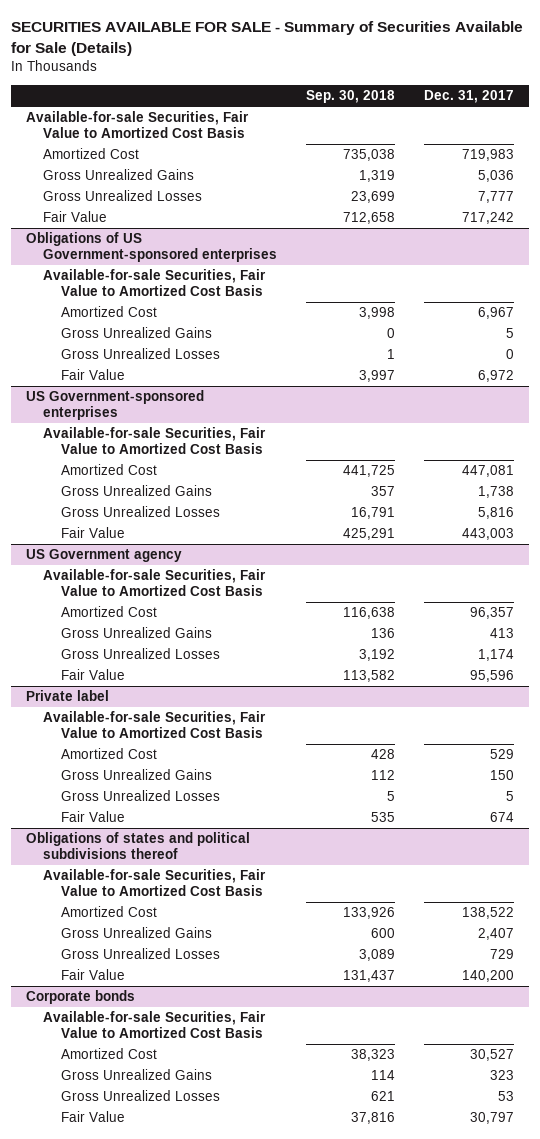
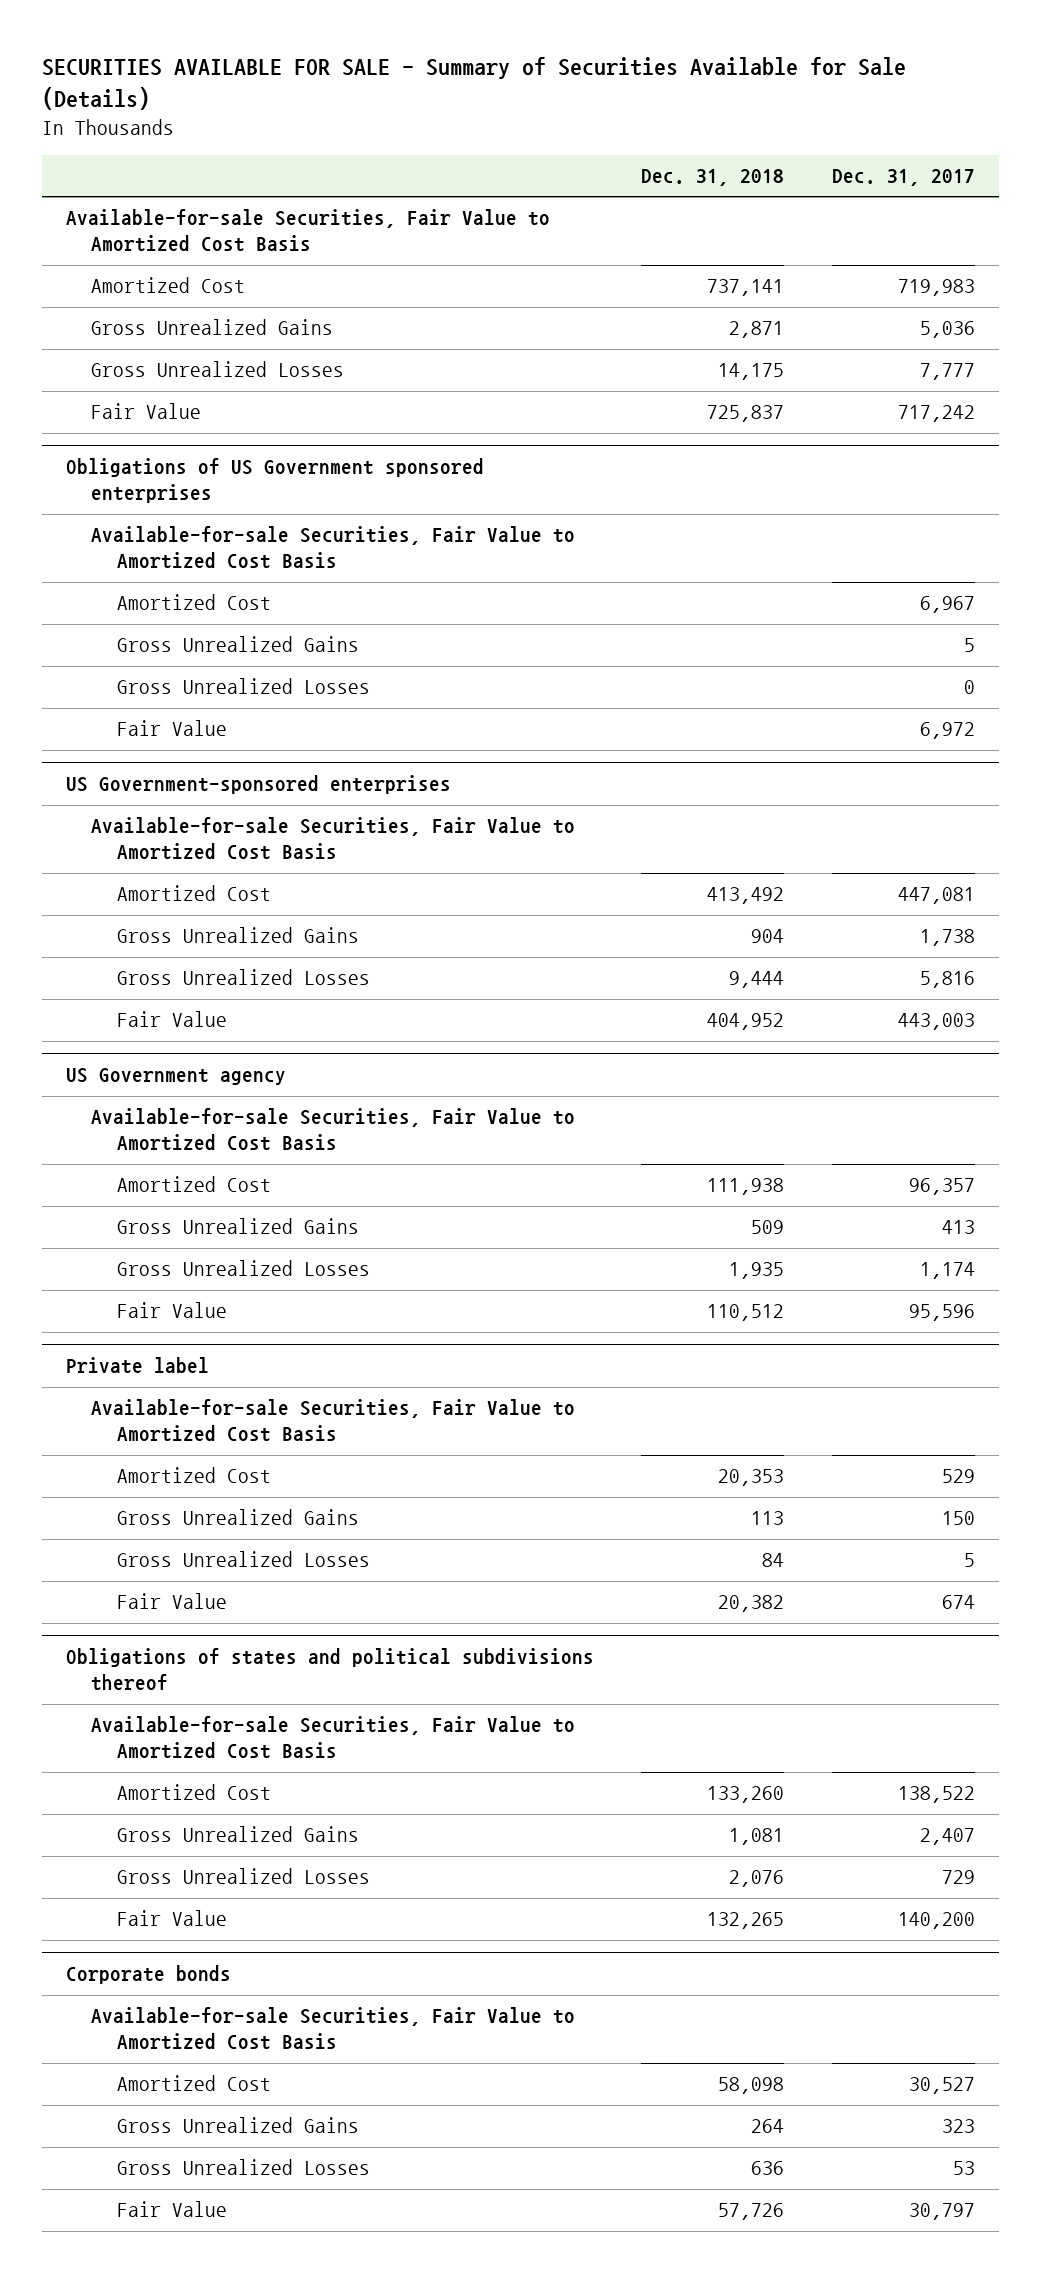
- | Sep. 30, 2018 | Dec. 31, 2017
+ | Dec. 31, 2018 | Dec. 31, 2017
- Obligations of US Government-sponsored enterprises
+ Obligations of US Government sponsored enterprises

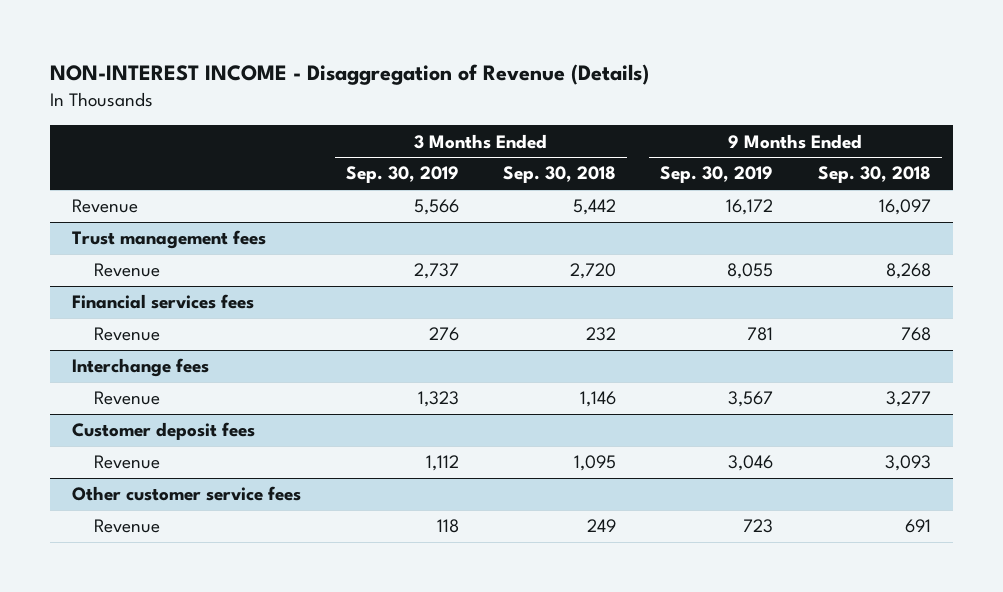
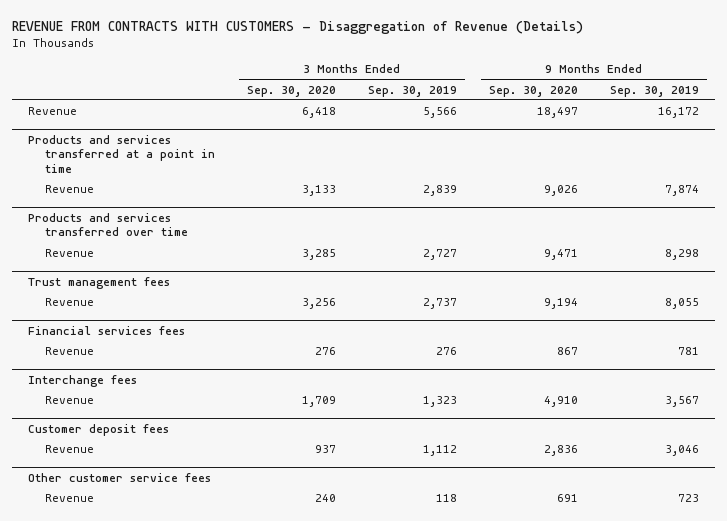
- NON-INTEREST INCOME - Disaggregation of Revenue (Details)
+ REVENUE FROM CONTRACTS WITH CUSTOMERS - Disaggregation of Revenue (Details)
- | 3 Months Ended Sep. 30, 2019 | 3 Months Ended Sep. 30, 2018 | 9 Months Ended Sep. 30, 2019 | 9 Months Ended Sep. 30, 2018
+ | 3 Months Ended Sep. 30, 2020 | 3 Months Ended Sep. 30, 2019 | 9 Months Ended Sep. 30, 2020 | 9 Months Ended Sep. 30, 2019
+ Products and services transferred at a point in time
+ Revenue | 3,133 | 2,839 | 9,026 | 7,874
+ Products and services transferred over time
+ Revenue | 3,285 | 2,727 | 9,471 | 8,298

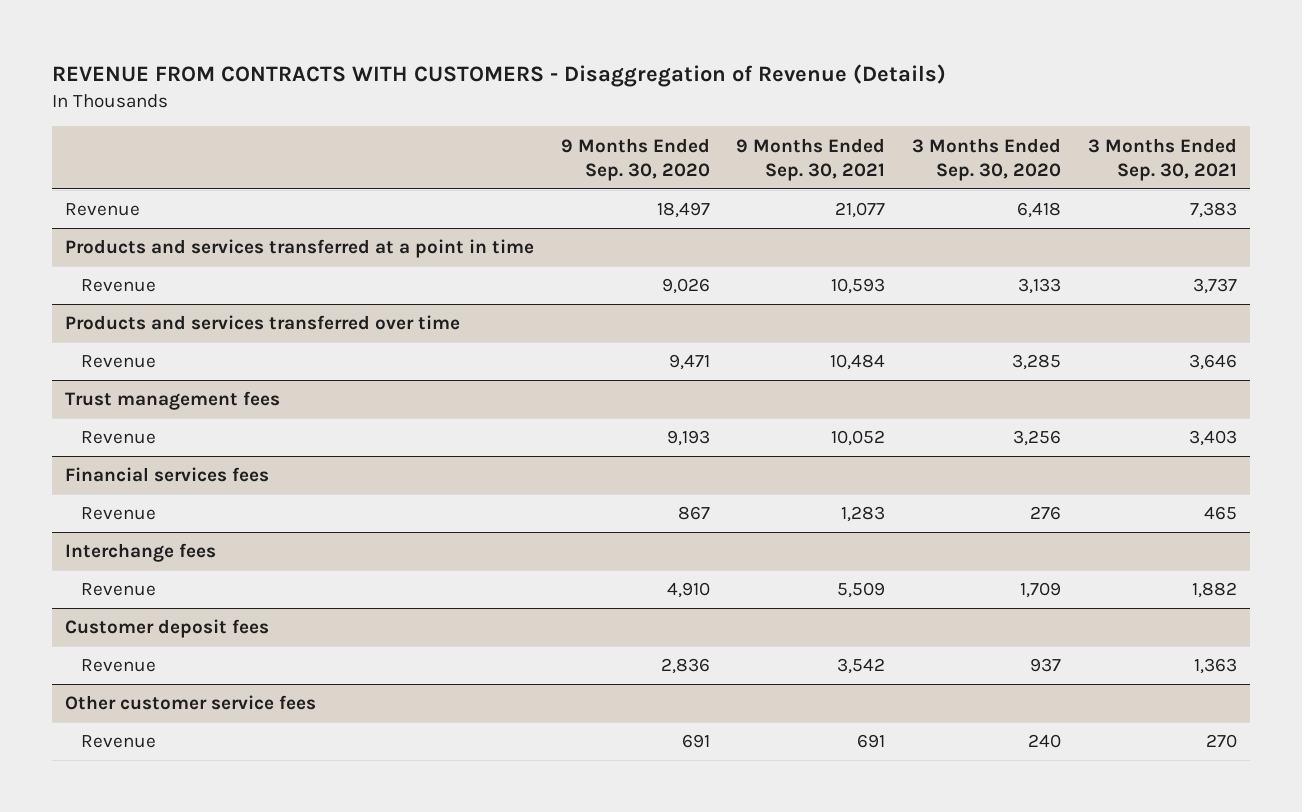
- | 3 Months Ended Sep. 30, 2020 | 3 Months Ended Sep. 30, 2019 | 9 Months Ended Sep. 30, 2020 | 9 Months Ended Sep. 30, 2019
+ | 9 Months Ended Sep. 30, 2020 | 9 Months Ended Sep. 30, 2021 | 3 Months Ended Sep. 30, 2020 | 3 Months Ended Sep. 30, 2021
@ Trust management fees
- Revenue | 3,256 | 2,737 | 9,194 | 8,055
+ Revenue | 9,193 | 10,052 | 3,256 | 3,403

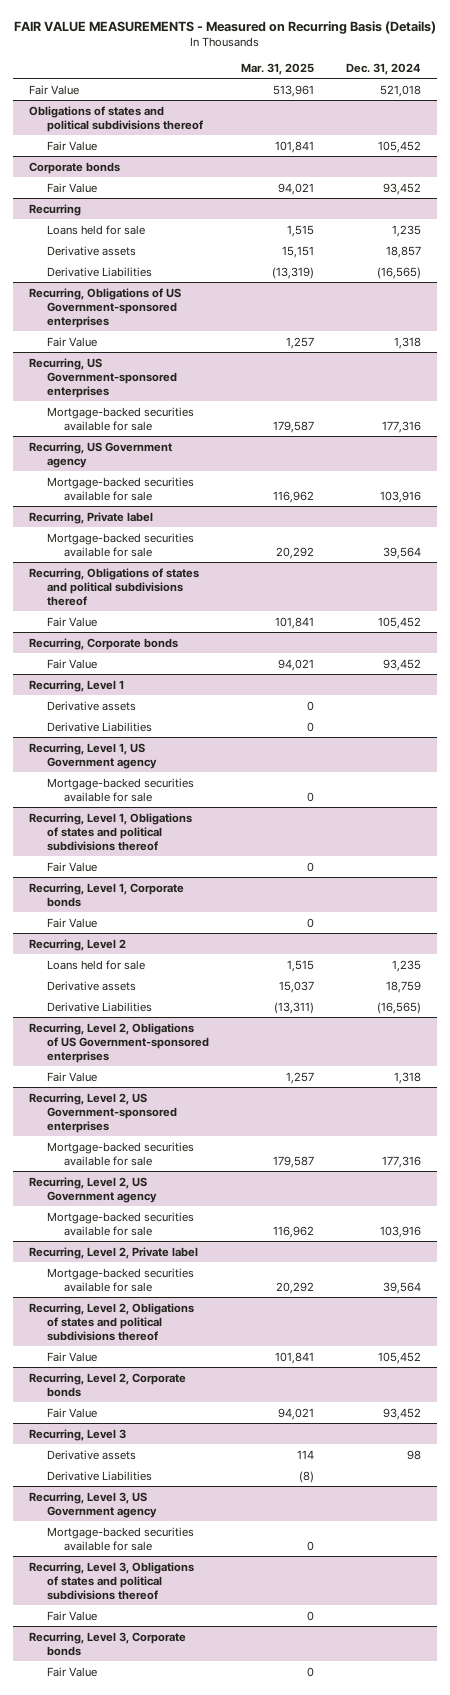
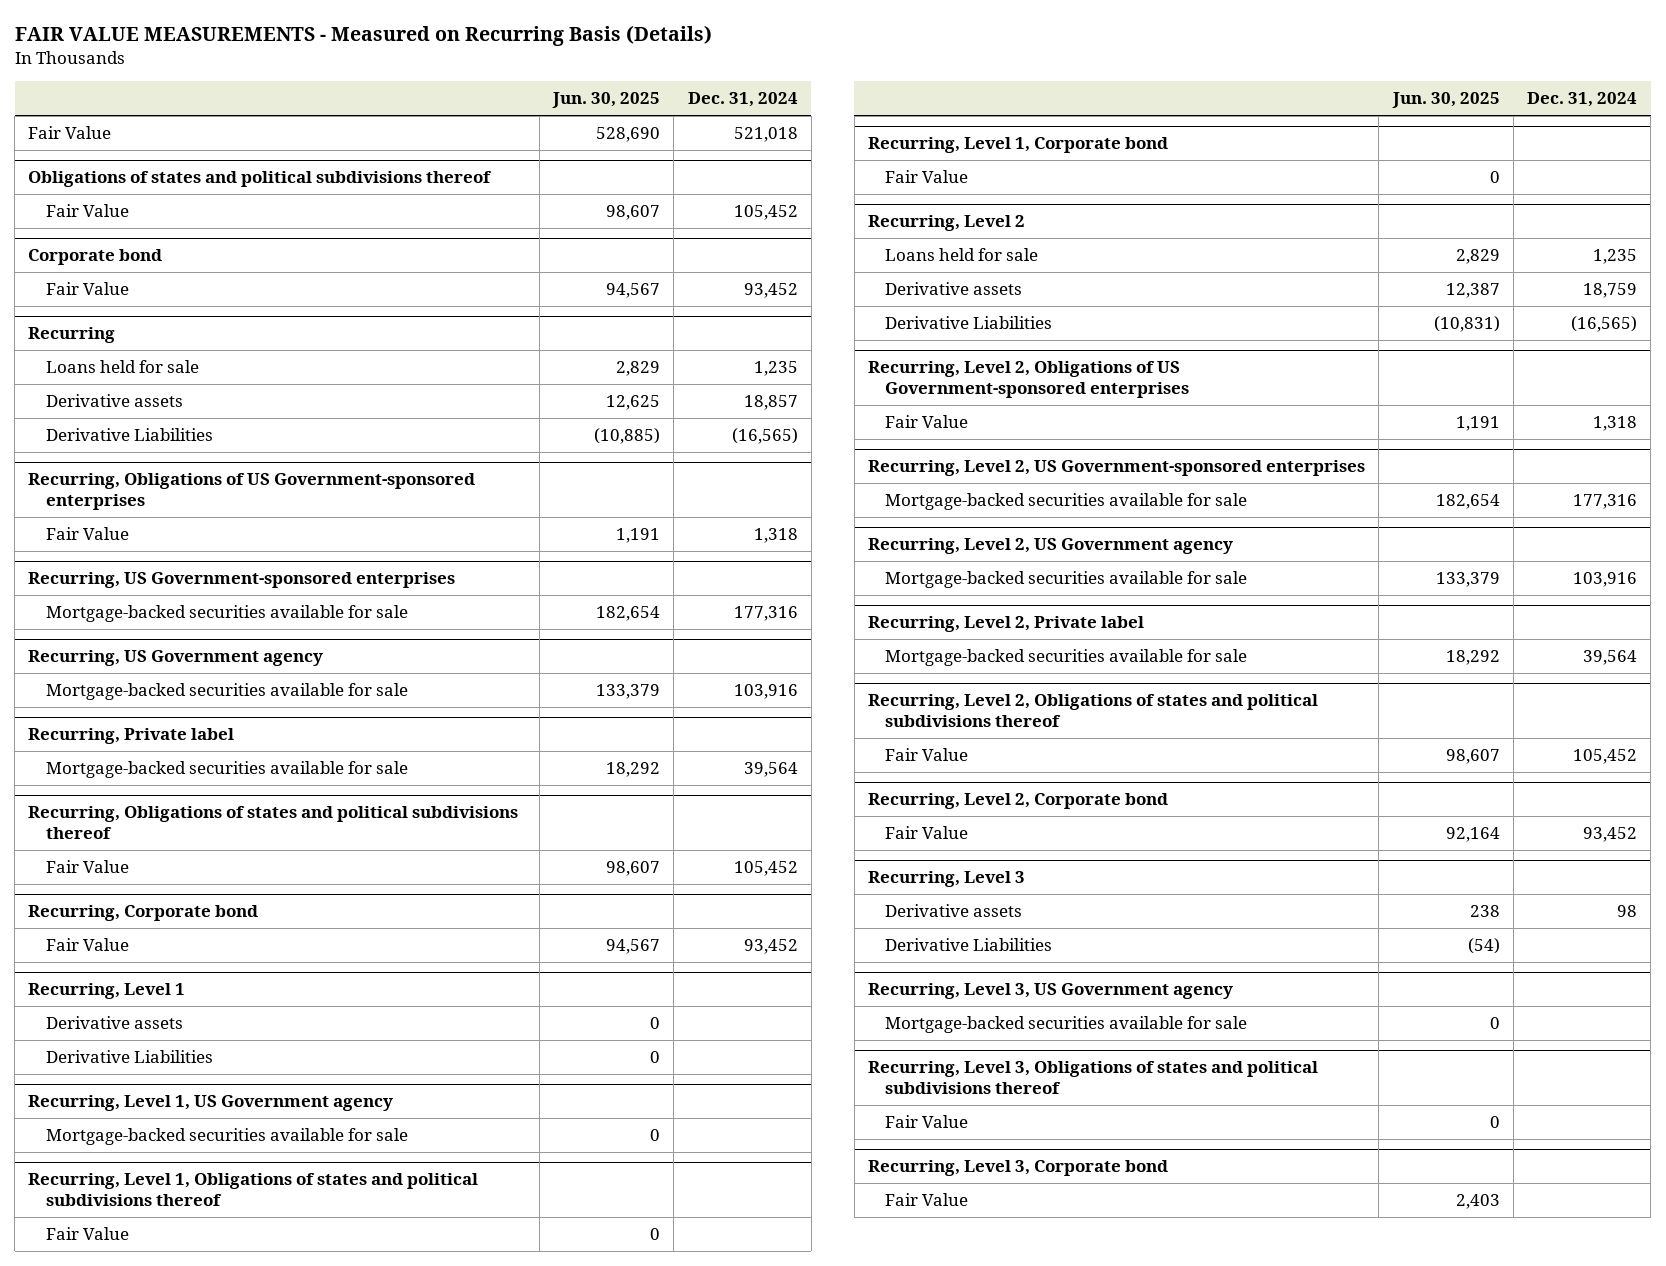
- | Mar. 31, 2025 | Dec. 31, 2024
+ | Jun. 30, 2025 | Dec. 31, 2024
- Corporate bonds
+ Corporate bond
- Recurring, Corporate bonds
+ Recurring, Corporate bond
- Recurring, Level 1, Corporate bonds
+ Recurring, Level 1, Corporate bond
- Recurring, Level 2, Corporate bonds
+ Recurring, Level 2, Corporate bond
- Recurring, Level 3, Corporate bonds
+ Recurring, Level 3, Corporate bond

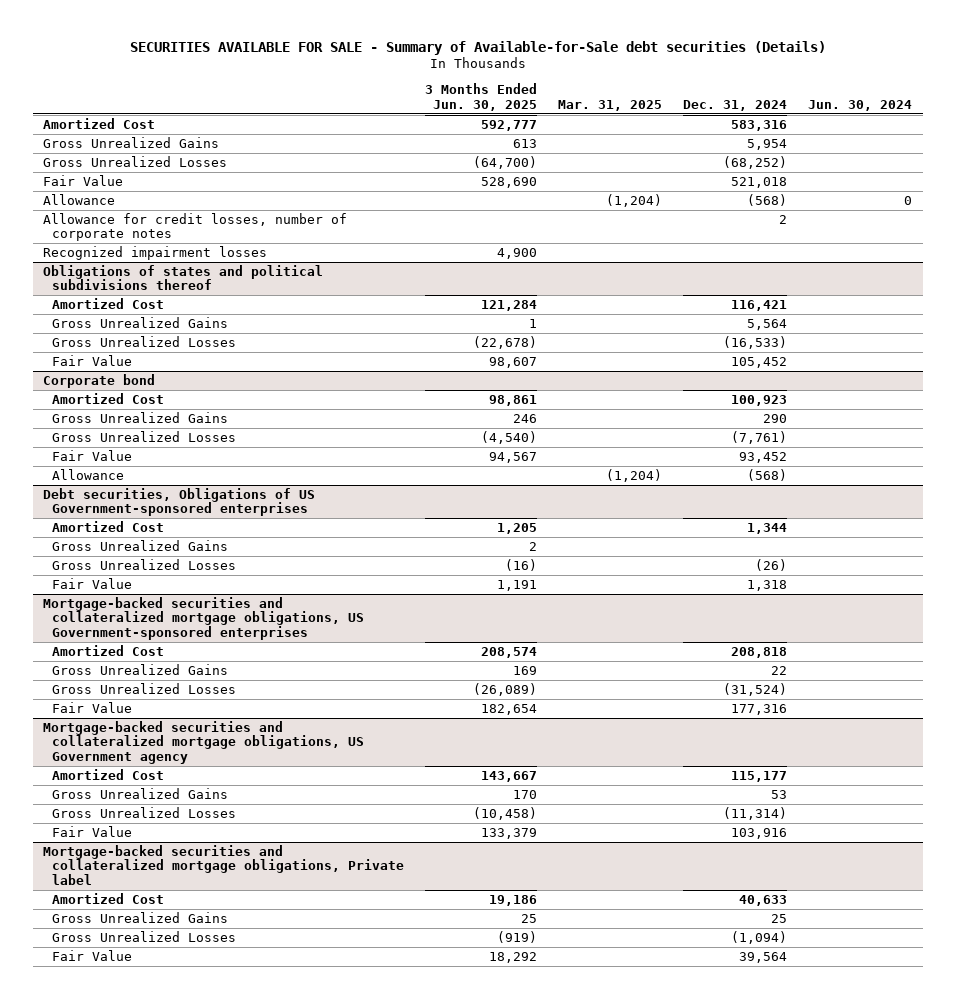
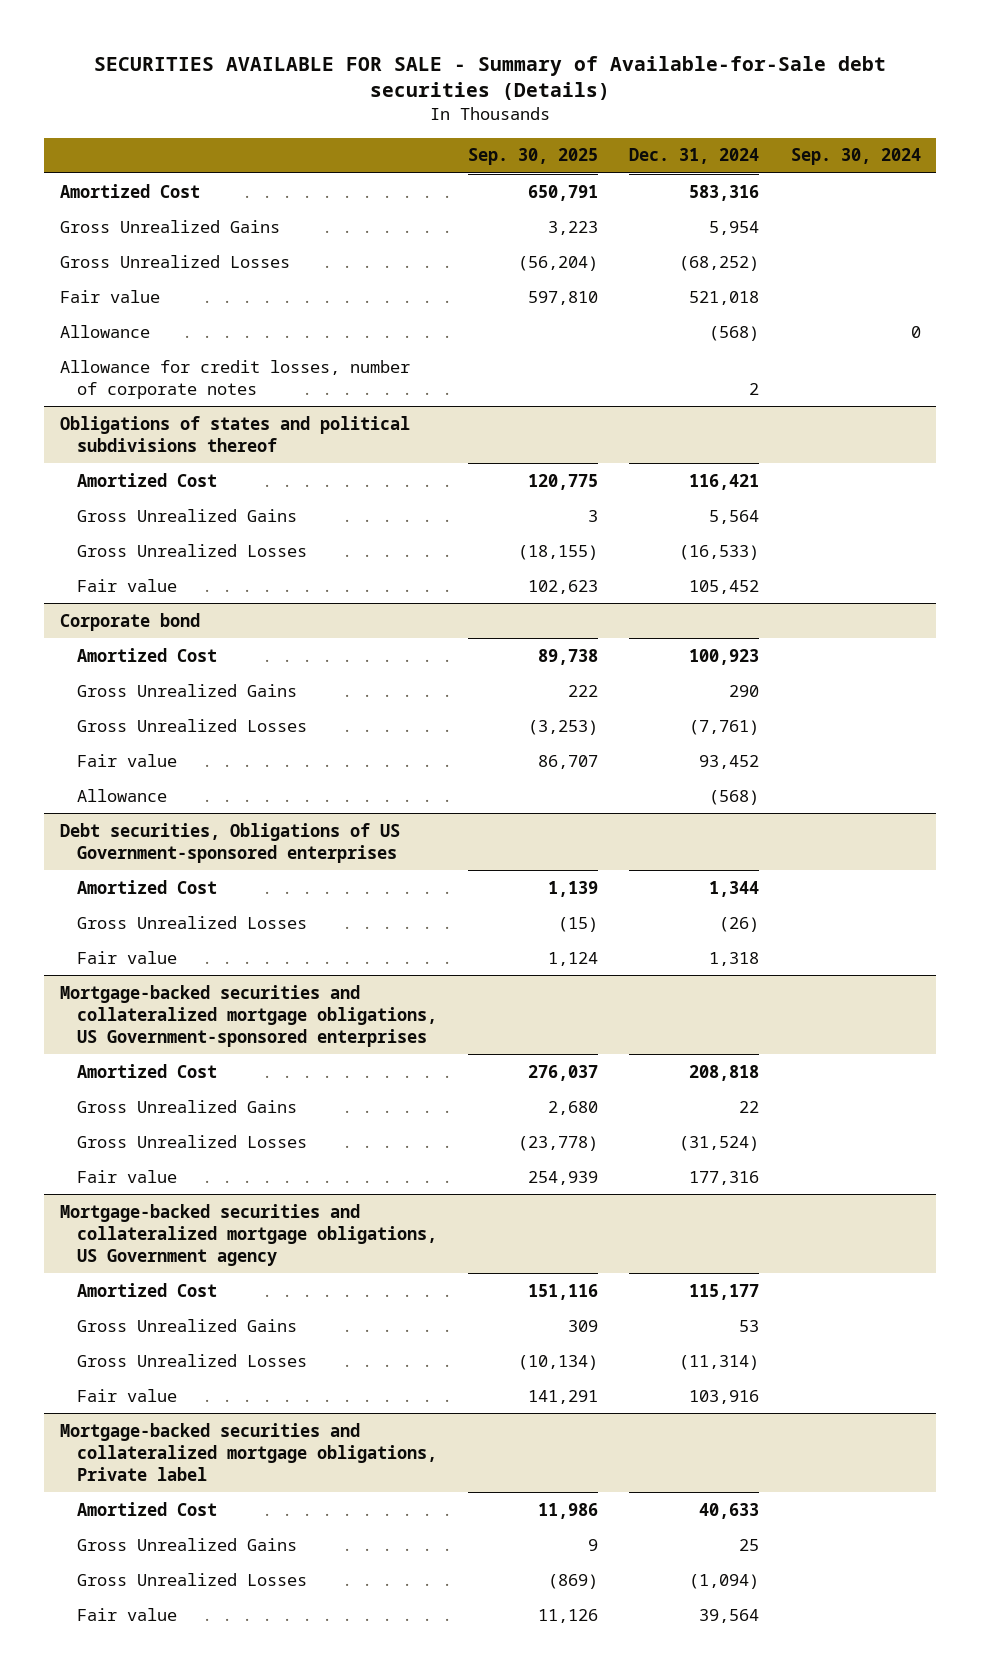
- | 3 Months Ended Jun. 30, 2025 | Mar. 31, 2025 | Dec. 31, 2024 | Jun. 30, 2024
+ | Sep. 30, 2025 | Dec. 31, 2024 | Sep. 30, 2024
- Fair Value | 528,690 | | 521,018 |
+ Fair value | 597,810 | 521,018 |
- Recognized impairment losses | 4,900 | | |
@ Obligations of states and political subdivisions thereof
- Fair Value | 98,607 | | 105,452 |
+ Fair value | 102,623 | 105,452 |
@ Corporate bond
- Fair Value | 94,567 | | 93,452 |
+ Fair value | 86,707 | 93,452 |
@ Debt securities, Obligations of US Government-sponsored enterprises
- Gross Unrealized Gains | 2 | | |
- Fair Value | 1,191 | | 1,318 |
+ Fair value | 1,124 | 1,318 |
@ Mortgage-backed securities and collateralized mortgage obligations, US Government-sponsored enterprises
- Fair Value | 182,654 | | 177,316 |
+ Fair value | 254,939 | 177,316 |
@ Mortgage-backed securities and collateralized mortgage obligations, US Government agency
- Fair Value | 133,379 | | 103,916 |
+ Fair value | 141,291 | 103,916 |
@ Mortgage-backed securities and collateralized mortgage obligations, Private label
- Fair Value | 18,292 | | 39,564 |
+ Fair value | 11,126 | 39,564 |

